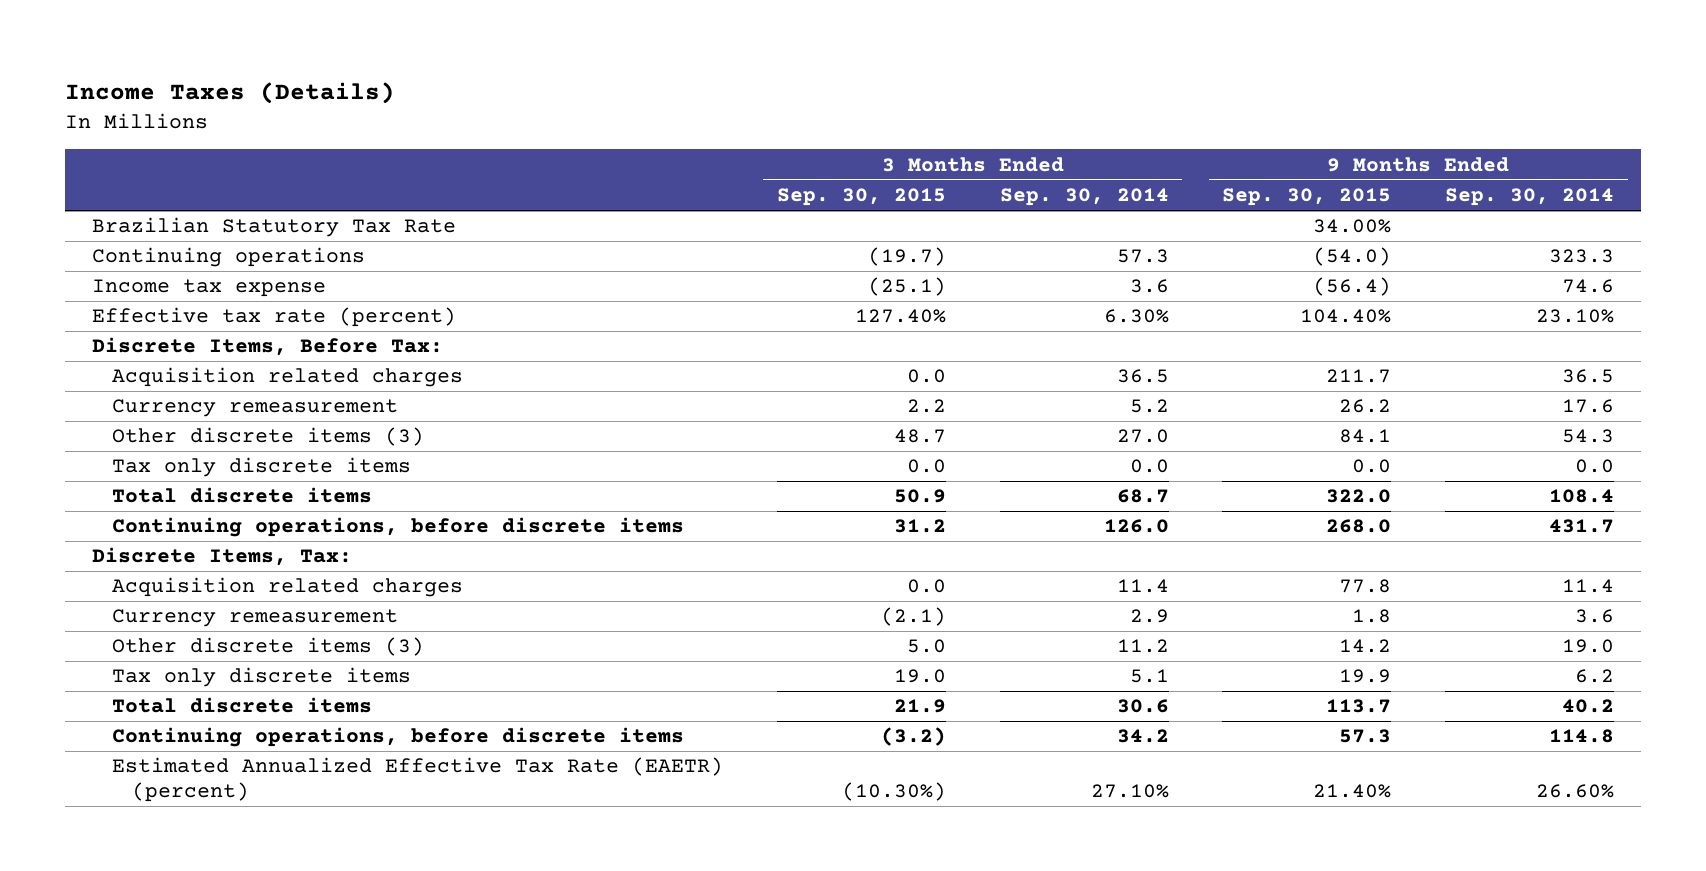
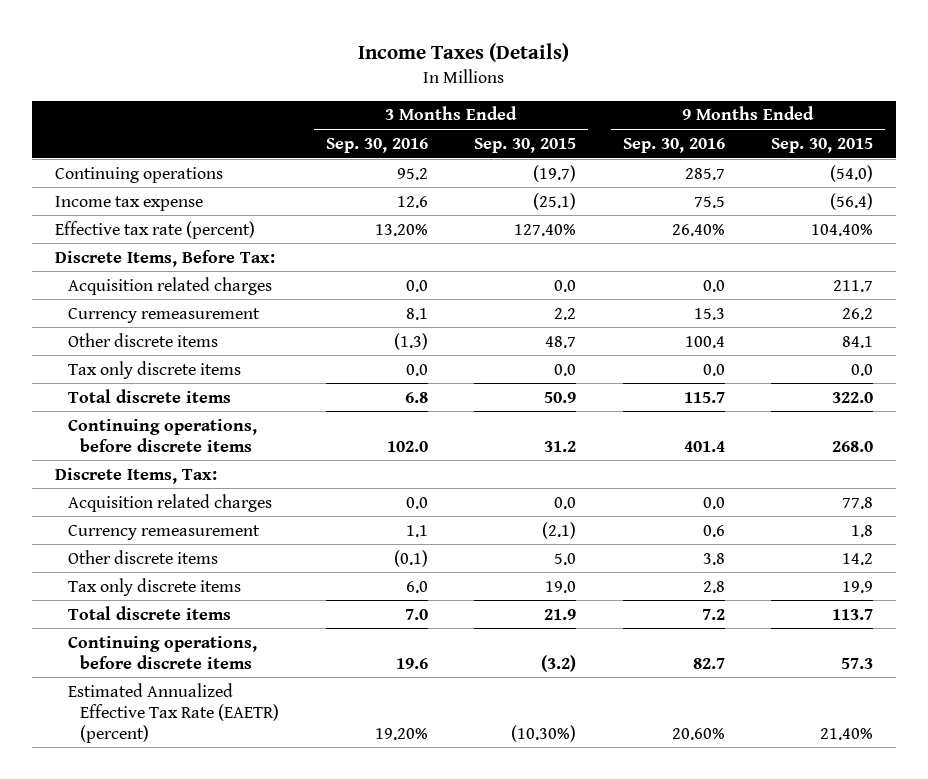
- | 3 Months Ended Sep. 30, 2015 | 3 Months Ended Sep. 30, 2014 | 9 Months Ended Sep. 30, 2015 | 9 Months Ended Sep. 30, 2014
+ | 3 Months Ended Sep. 30, 2016 | 3 Months Ended Sep. 30, 2015 | 9 Months Ended Sep. 30, 2016 | 9 Months Ended Sep. 30, 2015
- Brazilian Statutory Tax Rate | | | 34.00% |
- Other discrete items (3) | 48.7 | 27.0 | 84.1 | 54.3
+ Other discrete items | (1.3) | 48.7 | 100.4 | 84.1
- Other discrete items (3) | 5.0 | 11.2 | 14.2 | 19.0
+ Other discrete items | (0.1) | 5.0 | 3.8 | 14.2

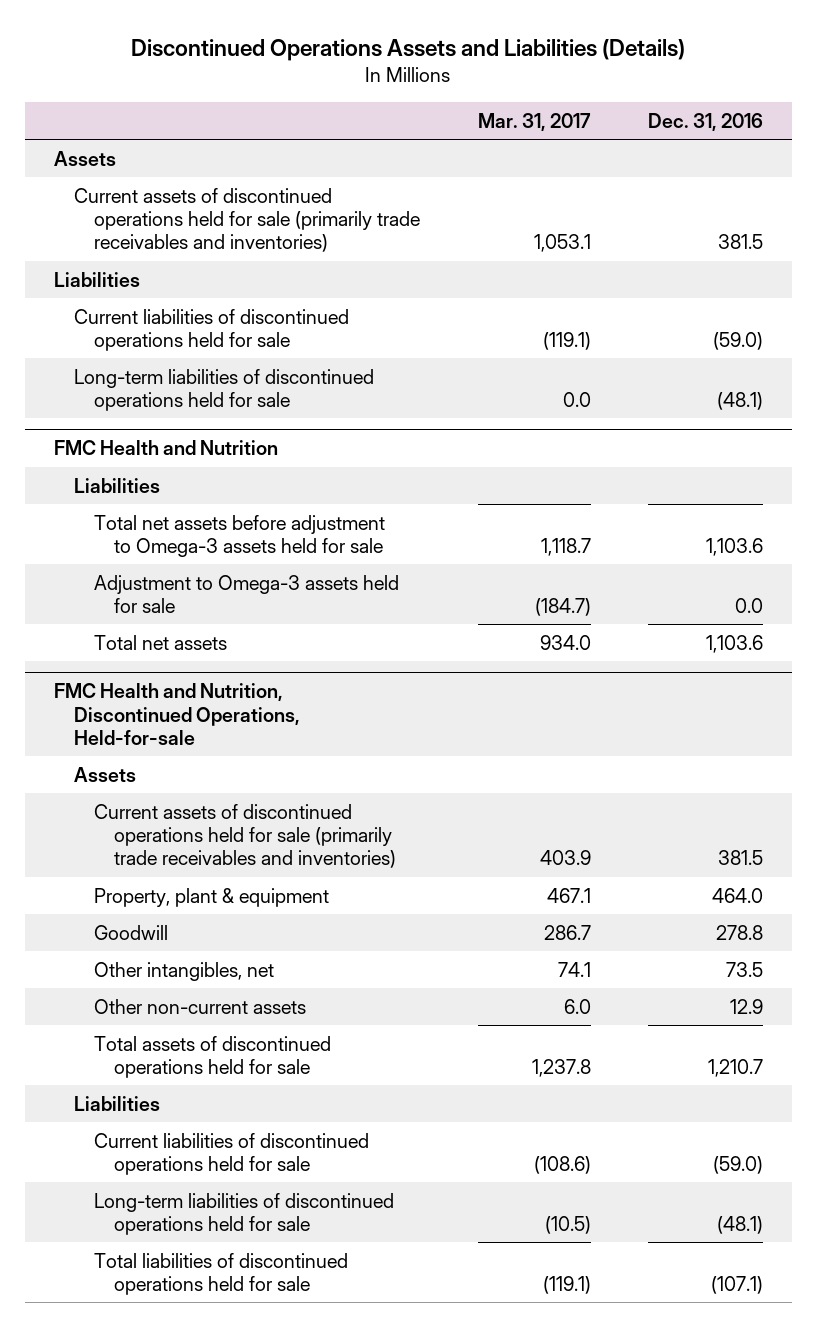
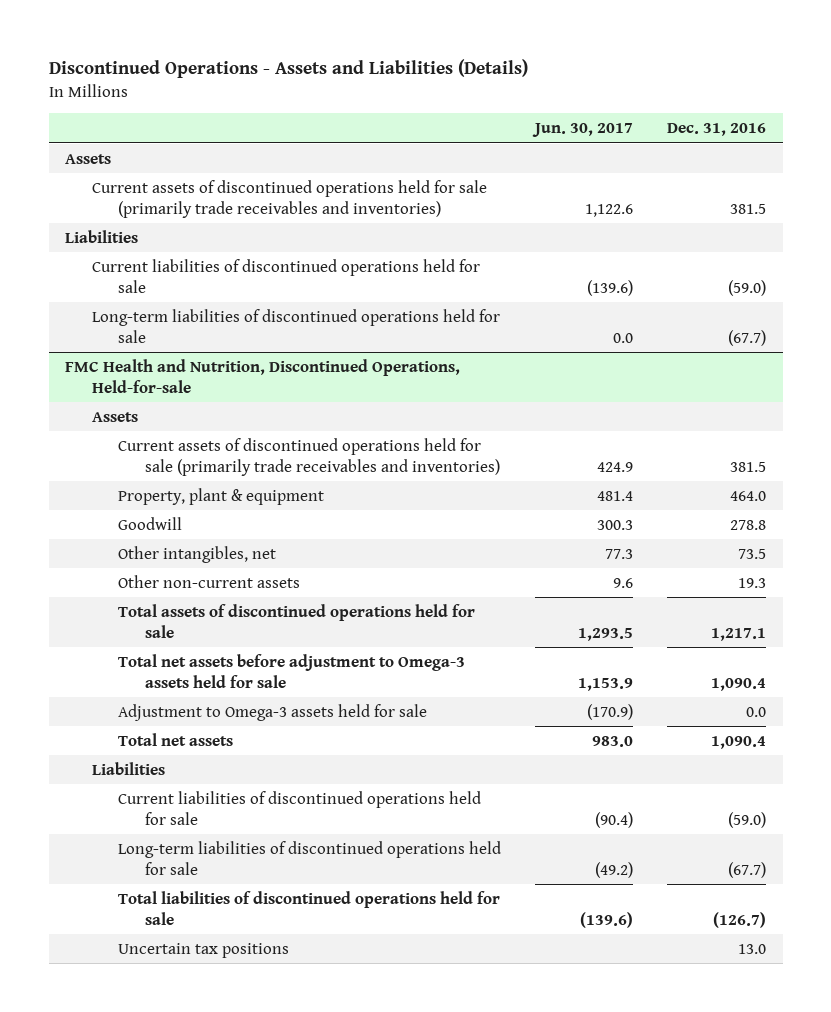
- Discontinued Operations Assets and Liabilities (Details)
+ Discontinued Operations - Assets and Liabilities (Details)
- | Mar. 31, 2017 | Dec. 31, 2016
+ | Jun. 30, 2017 | Dec. 31, 2016
- Long-term liabilities of discontinued operations held for sale | 0.0 | (48.1)
- FMC Health and Nutrition
- Liabilities
- Total net assets before adjustment to Omega-3 assets held for sale | 1,118.7 | 1,103.6
- Adjustment to Omega-3 assets held for sale | (184.7) | 0.0
- Total net assets | 934.0 | 1,103.6
+ Long-term liabilities of discontinued operations held for sale | 0.0 | (67.7)
@ FMC Health and Nutrition, Discontinued Operations, Held-for-sale
- Other non-current assets | 6.0 | 12.9
- Total assets of discontinued operations held for sale | 1,237.8 | 1,210.7
+ Other non-current assets | 9.6 | 19.3
+ Total assets of discontinued operations held for sale | 1,293.5 | 1,217.1
+ Total net assets before adjustment to Omega-3 assets held for sale | 1,153.9 | 1,090.4
+ Adjustment to Omega-3 assets held for sale | (170.9) | 0.0
+ Total net assets | 983.0 | 1,090.4
- Long-term liabilities of discontinued operations held for sale | (10.5) | (48.1)
- Total liabilities of discontinued operations held for sale | (119.1) | (107.1)
+ Long-term liabilities of discontinued operations held for sale | (49.2) | (67.7)
+ Total liabilities of discontinued operations held for sale | (139.6) | (126.7)
+ Uncertain tax positions | | 13.0

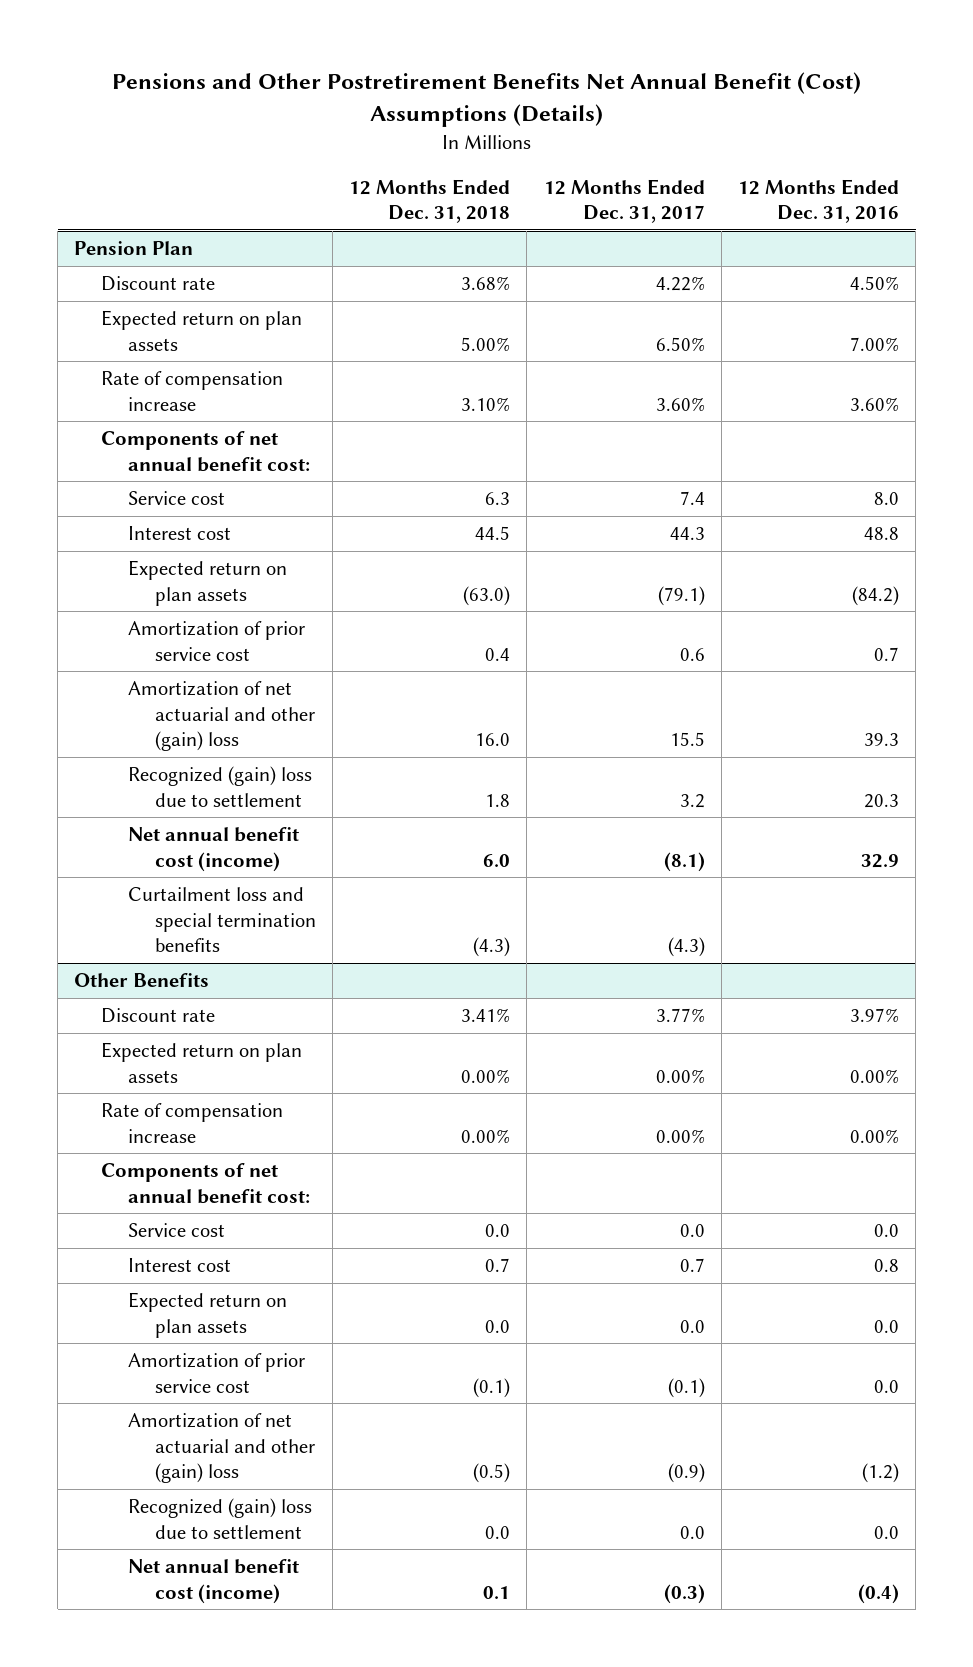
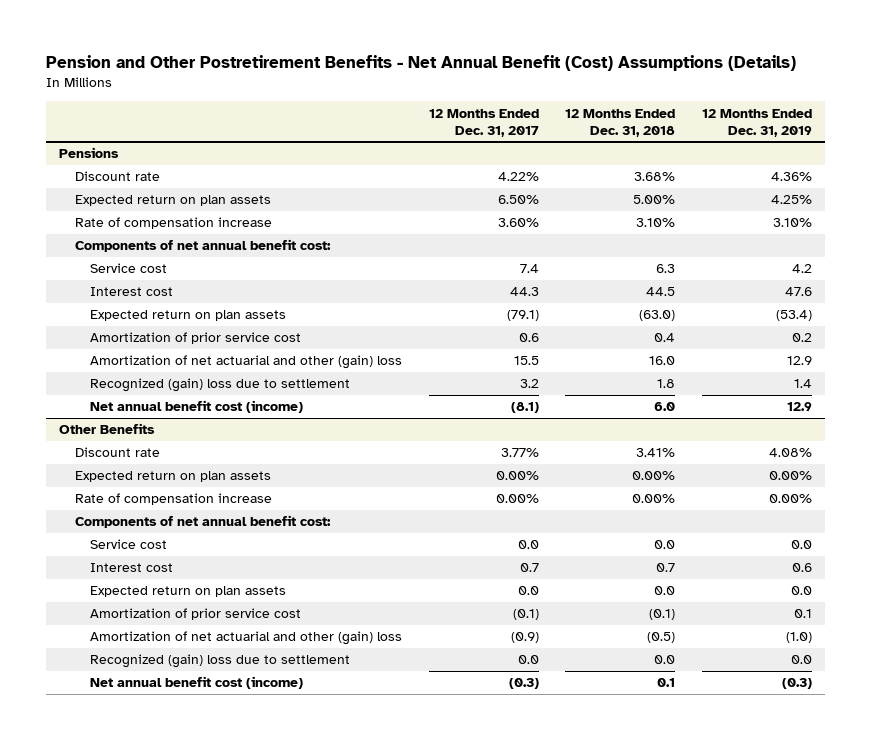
- Pensions and Other Postretirement Benefits Net Annual Benefit (Cost) Assumptions (Details)
+ Pension and Other Postretirement Benefits - Net Annual Benefit (Cost) Assumptions (Details)
- | 12 Months Ended Dec. 31, 2018 | 12 Months Ended Dec. 31, 2017 | 12 Months Ended Dec. 31, 2016
+ | 12 Months Ended Dec. 31, 2017 | 12 Months Ended Dec. 31, 2018 | 12 Months Ended Dec. 31, 2019
- Pension Plan
+ Pensions
- Curtailment loss and special termination benefits | (4.3) | (4.3) |

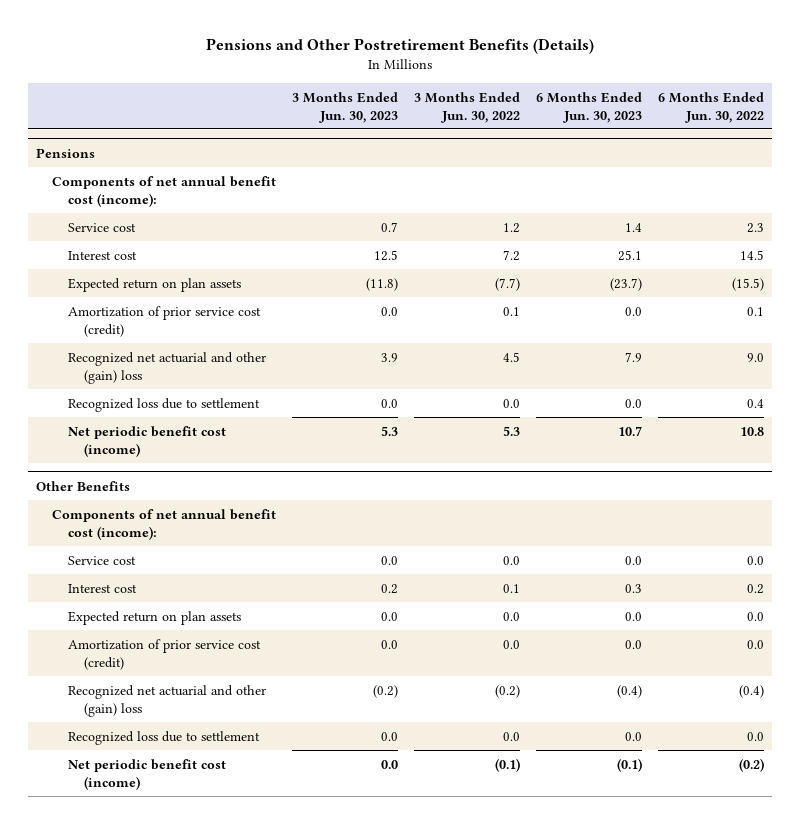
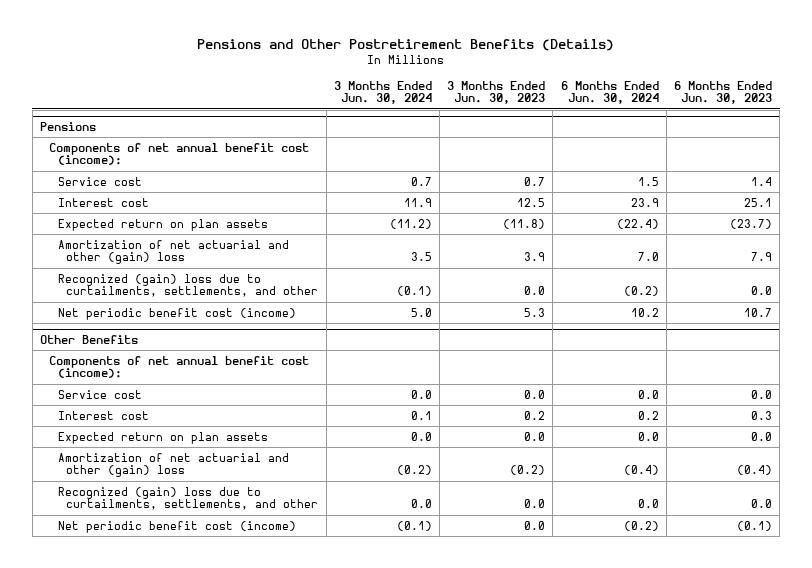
- | 3 Months Ended Jun. 30, 2023 | 3 Months Ended Jun. 30, 2022 | 6 Months Ended Jun. 30, 2023 | 6 Months Ended Jun. 30, 2022
+ | 3 Months Ended Jun. 30, 2024 | 3 Months Ended Jun. 30, 2023 | 6 Months Ended Jun. 30, 2024 | 6 Months Ended Jun. 30, 2023
@ Pensions
- Amortization of prior service cost (credit) | 0.0 | 0.1 | 0.0 | 0.1
- Recognized net actuarial and other (gain) loss | 3.9 | 4.5 | 7.9 | 9.0
- Recognized loss due to settlement | 0.0 | 0.0 | 0.0 | 0.4
+ Amortization of net actuarial and other (gain) loss | 3.5 | 3.9 | 7.0 | 7.9
+ Recognized (gain) loss due to curtailments, settlements, and other | (0.1) | 0.0 | (0.2) | 0.0
@ Other Benefits
- Amortization of prior service cost (credit) | 0.0 | 0.0 | 0.0 | 0.0
- Recognized net actuarial and other (gain) loss | (0.2) | (0.2) | (0.4) | (0.4)
- Recognized loss due to settlement | 0.0 | 0.0 | 0.0 | 0.0
+ Amortization of net actuarial and other (gain) loss | (0.2) | (0.2) | (0.4) | (0.4)
+ Recognized (gain) loss due to curtailments, settlements, and other | 0.0 | 0.0 | 0.0 | 0.0

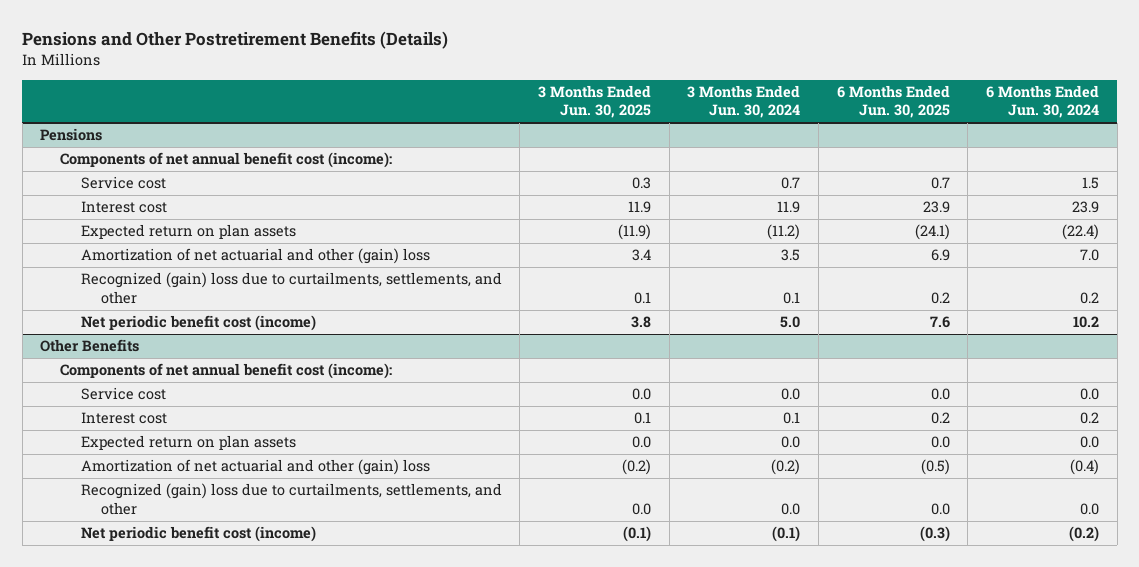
- | 3 Months Ended Jun. 30, 2024 | 3 Months Ended Jun. 30, 2023 | 6 Months Ended Jun. 30, 2024 | 6 Months Ended Jun. 30, 2023
+ | 3 Months Ended Jun. 30, 2025 | 3 Months Ended Jun. 30, 2024 | 6 Months Ended Jun. 30, 2025 | 6 Months Ended Jun. 30, 2024
@ Pensions
- Recognized (gain) loss due to curtailments, settlements, and other | (0.1) | 0.0 | (0.2) | 0.0
+ Recognized (gain) loss due to curtailments, settlements, and other | 0.1 | 0.1 | 0.2 | 0.2

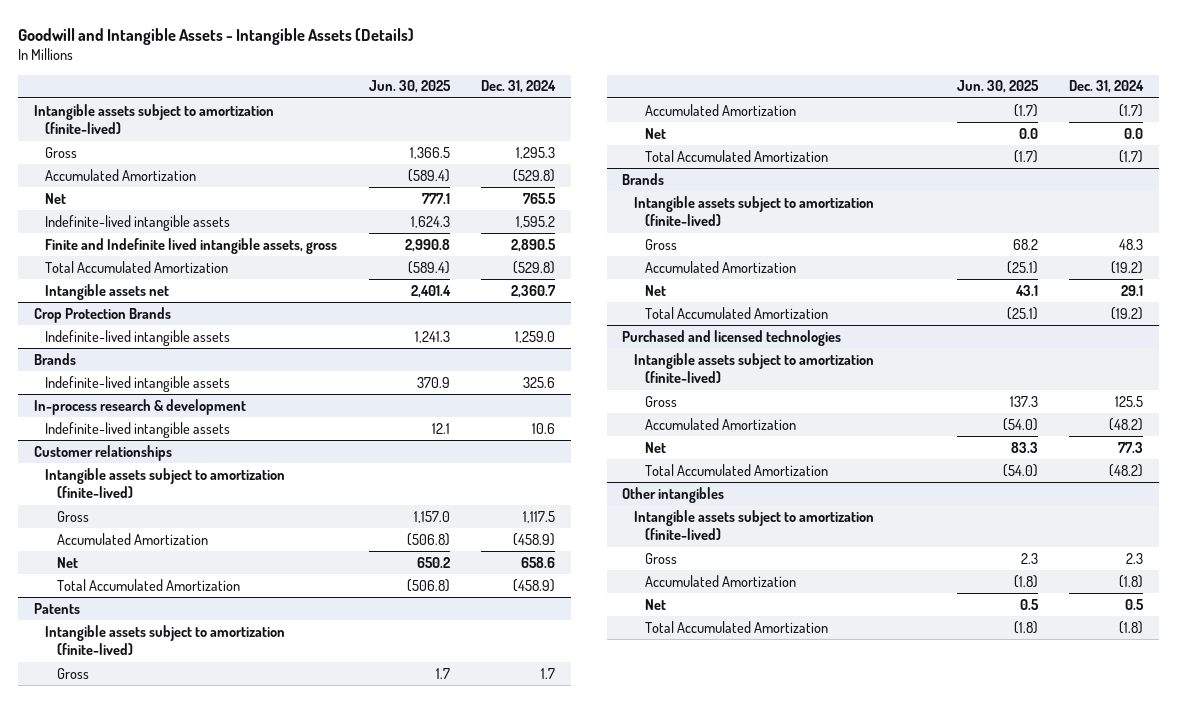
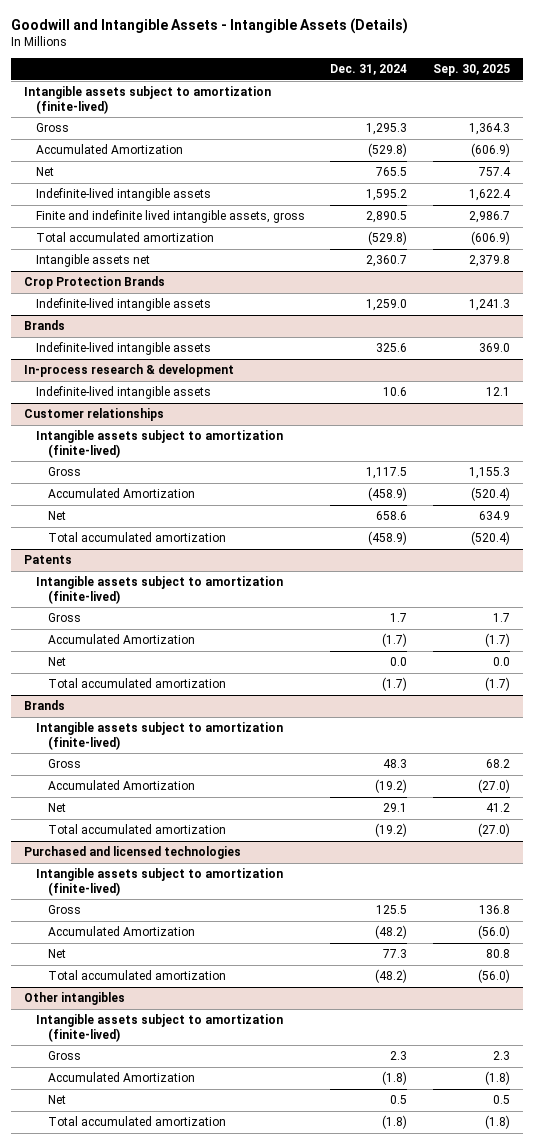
- | Jun. 30, 2025 | Dec. 31, 2024
+ | Dec. 31, 2024 | Sep. 30, 2025
- Finite and Indefinite lived intangible assets, gross | 2,990.8 | 2,890.5
- Total Accumulated Amortization | (589.4) | (529.8)
+ Finite and indefinite lived intangible assets, gross | 2,890.5 | 2,986.7
+ Total accumulated amortization | (529.8) | (606.9)
@ Customer relationships
- Total Accumulated Amortization | (506.8) | (458.9)
+ Total accumulated amortization | (458.9) | (520.4)
@ Patents
- Total Accumulated Amortization | (1.7) | (1.7)
+ Total accumulated amortization | (1.7) | (1.7)
@ Brands
- Total Accumulated Amortization | (25.1) | (19.2)
+ Total accumulated amortization | (19.2) | (27.0)
@ Purchased and licensed technologies
- Total Accumulated Amortization | (54.0) | (48.2)
+ Total accumulated amortization | (48.2) | (56.0)
@ Other intangibles
- Total Accumulated Amortization | (1.8) | (1.8)
+ Total accumulated amortization | (1.8) | (1.8)

